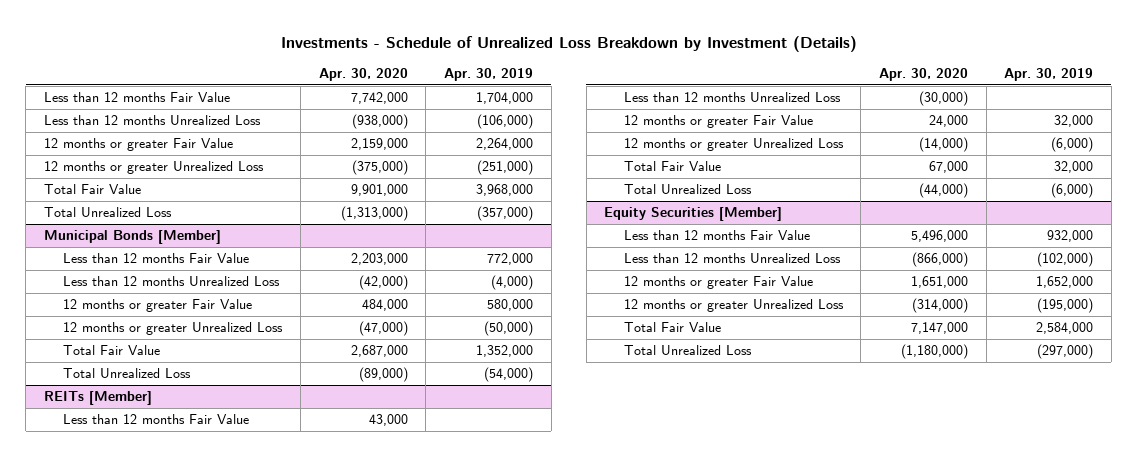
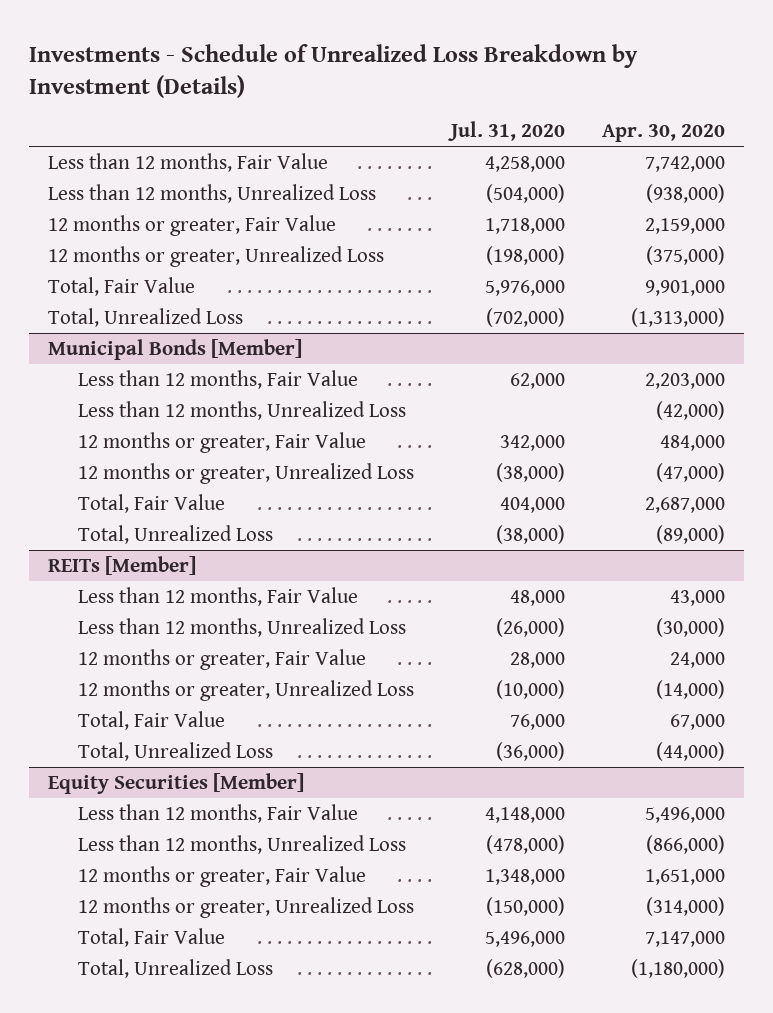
- | Apr. 30, 2020 | Apr. 30, 2019
+ | Jul. 31, 2020 | Apr. 30, 2020
- Less than 12 months Fair Value | 7,742,000 | 1,704,000
- Less than 12 months Unrealized Loss | (938,000) | (106,000)
- 12 months or greater Fair Value | 2,159,000 | 2,264,000
- 12 months or greater Unrealized Loss | (375,000) | (251,000)
- Total Fair Value | 9,901,000 | 3,968,000
- Total Unrealized Loss | (1,313,000) | (357,000)
+ Less than 12 months, Fair Value | 4,258,000 | 7,742,000
+ Less than 12 months, Unrealized Loss | (504,000) | (938,000)
+ 12 months or greater, Fair Value | 1,718,000 | 2,159,000
+ 12 months or greater, Unrealized Loss | (198,000) | (375,000)
+ Total, Fair Value | 5,976,000 | 9,901,000
+ Total, Unrealized Loss | (702,000) | (1,313,000)
@ Municipal Bonds [Member]
- Less than 12 months Fair Value | 2,203,000 | 772,000
- Less than 12 months Unrealized Loss | (42,000) | (4,000)
- 12 months or greater Fair Value | 484,000 | 580,000
- 12 months or greater Unrealized Loss | (47,000) | (50,000)
- Total Fair Value | 2,687,000 | 1,352,000
- Total Unrealized Loss | (89,000) | (54,000)
+ Less than 12 months, Fair Value | 62,000 | 2,203,000
+ Less than 12 months, Unrealized Loss | | (42,000)
+ 12 months or greater, Fair Value | 342,000 | 484,000
+ 12 months or greater, Unrealized Loss | (38,000) | (47,000)
+ Total, Fair Value | 404,000 | 2,687,000
+ Total, Unrealized Loss | (38,000) | (89,000)
@ REITs [Member]
- Less than 12 months Fair Value | 43,000 |
- Less than 12 months Unrealized Loss | (30,000) |
- 12 months or greater Fair Value | 24,000 | 32,000
- 12 months or greater Unrealized Loss | (14,000) | (6,000)
- Total Fair Value | 67,000 | 32,000
- Total Unrealized Loss | (44,000) | (6,000)
+ Less than 12 months, Fair Value | 48,000 | 43,000
+ Less than 12 months, Unrealized Loss | (26,000) | (30,000)
+ 12 months or greater, Fair Value | 28,000 | 24,000
+ 12 months or greater, Unrealized Loss | (10,000) | (14,000)
+ Total, Fair Value | 76,000 | 67,000
+ Total, Unrealized Loss | (36,000) | (44,000)
@ Equity Securities [Member]
- Less than 12 months Fair Value | 5,496,000 | 932,000
- Less than 12 months Unrealized Loss | (866,000) | (102,000)
- 12 months or greater Fair Value | 1,651,000 | 1,652,000
- 12 months or greater Unrealized Loss | (314,000) | (195,000)
- Total Fair Value | 7,147,000 | 2,584,000
- Total Unrealized Loss | (1,180,000) | (297,000)
+ Less than 12 months, Fair Value | 4,148,000 | 5,496,000
+ Less than 12 months, Unrealized Loss | (478,000) | (866,000)
+ 12 months or greater, Fair Value | 1,348,000 | 1,651,000
+ 12 months or greater, Unrealized Loss | (150,000) | (314,000)
+ Total, Fair Value | 5,496,000 | 7,147,000
+ Total, Unrealized Loss | (628,000) | (1,180,000)

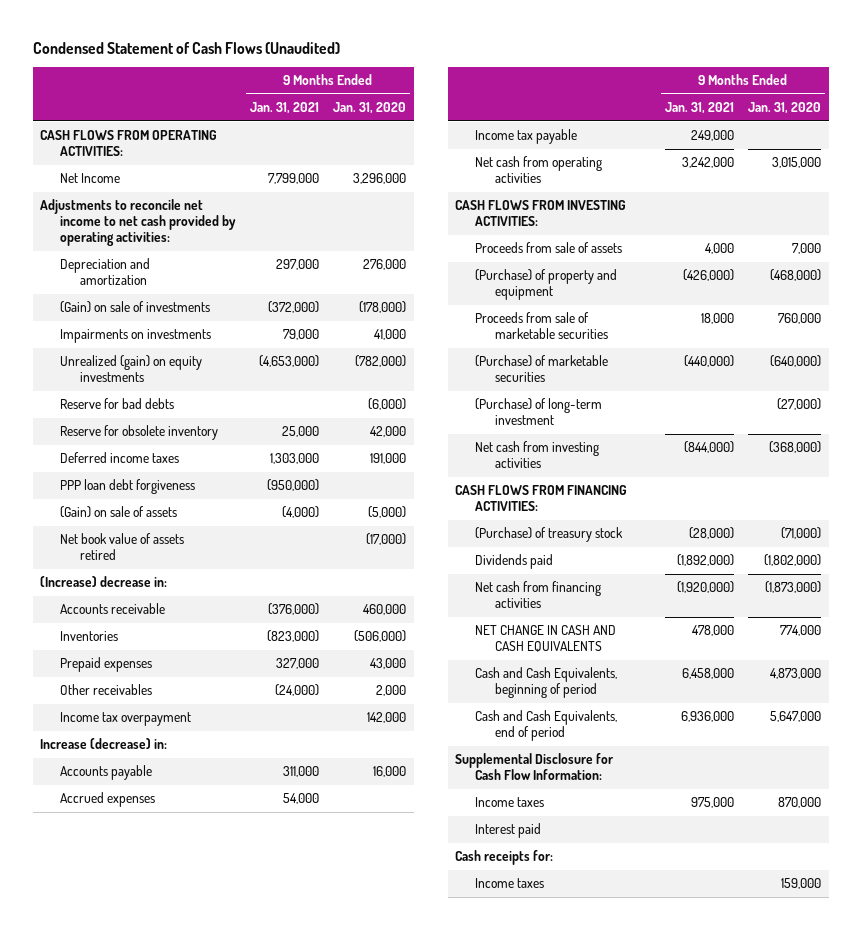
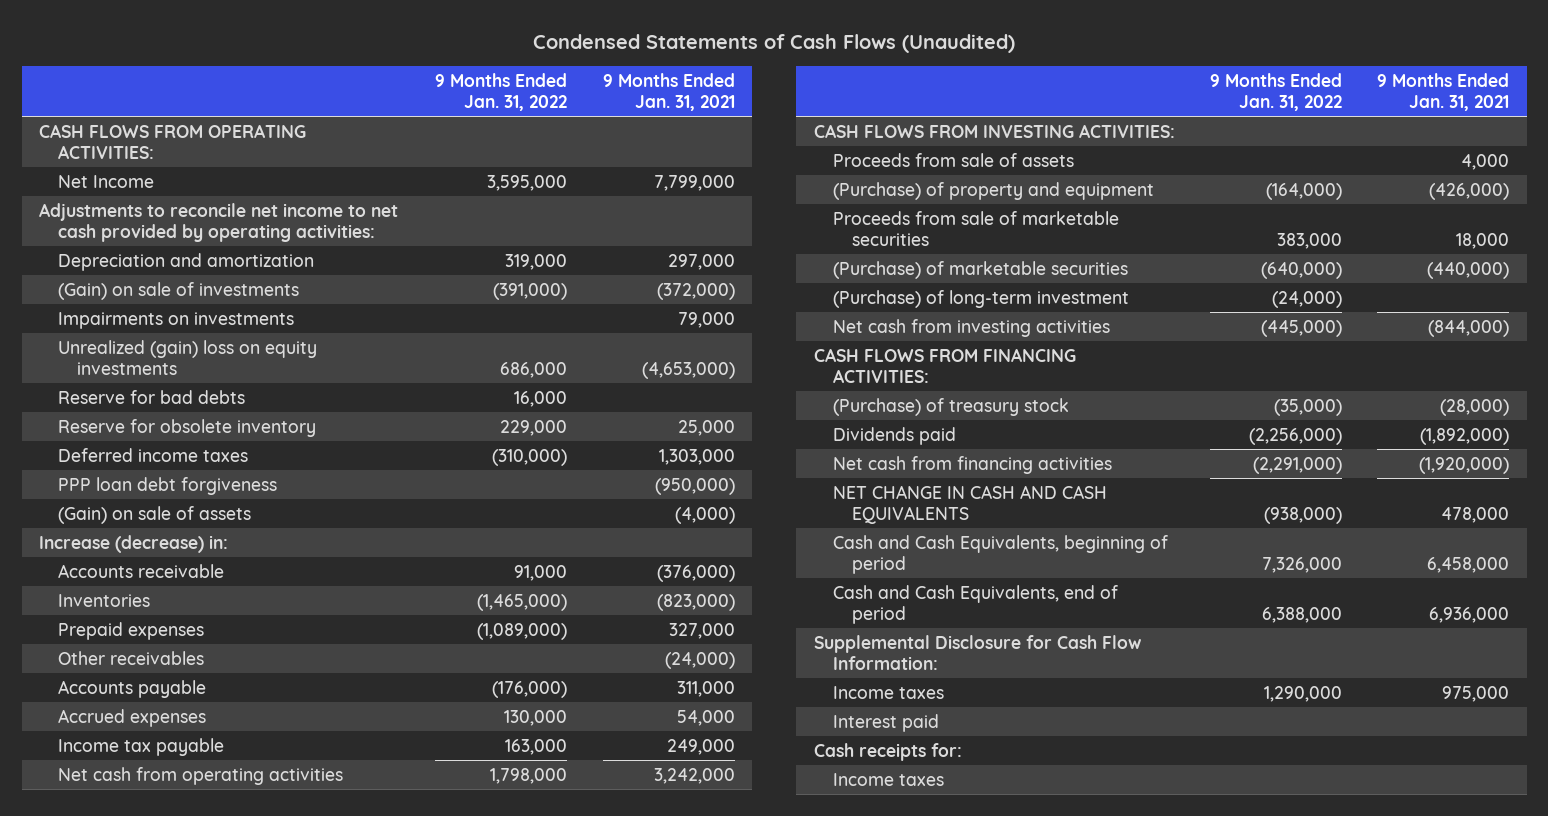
- Condensed Statement of Cash Flows (Unaudited)
+ Condensed Statements of Cash Flows (Unaudited)
- | 9 Months Ended Jan. 31, 2021 | 9 Months Ended Jan. 31, 2020
+ | 9 Months Ended Jan. 31, 2022 | 9 Months Ended Jan. 31, 2021
- Unrealized (gain) on equity investments | (4,653,000) | (782,000)
+ Unrealized (gain) loss on equity investments | 686,000 | (4,653,000)
- Net book value of assets retired | | (17,000)
- (Increase) decrease in:
moved up: Increase (decrease) in:
- Income tax overpayment | | 142,000

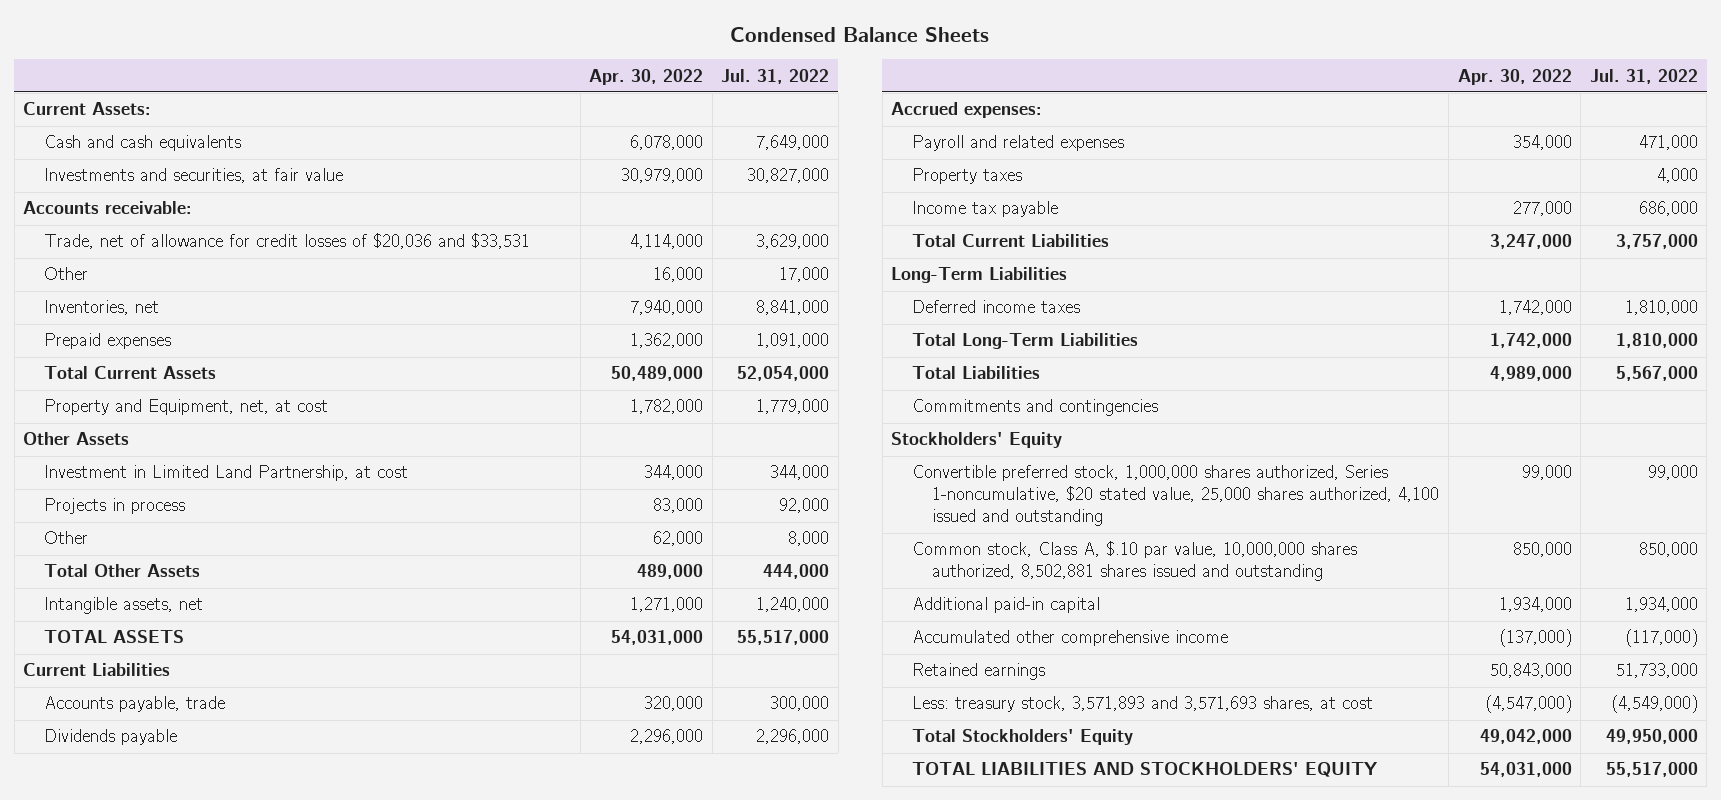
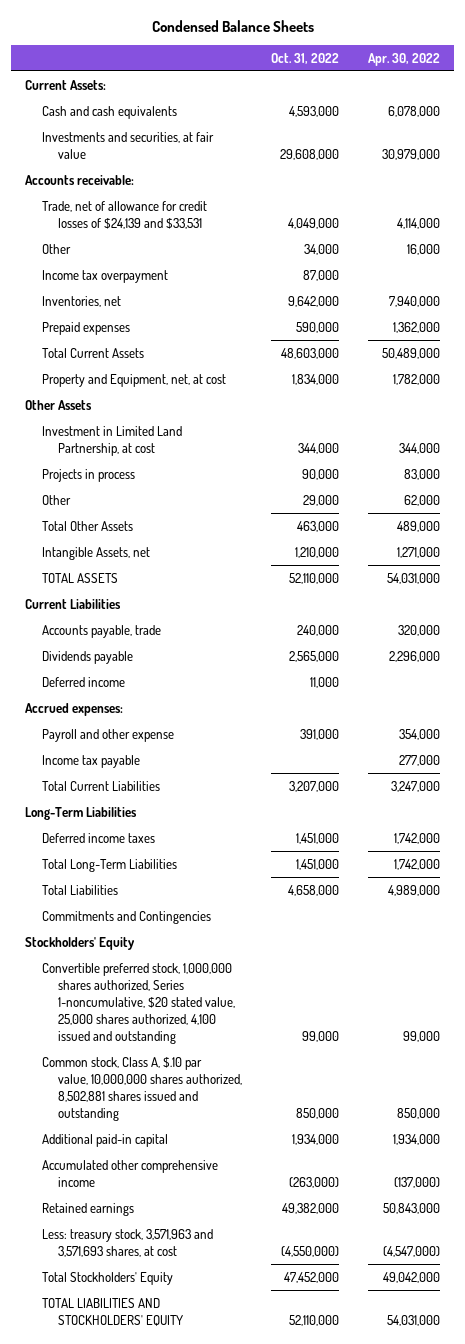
- | Apr. 30, 2022 | Jul. 31, 2022
+ | Oct. 31, 2022 | Apr. 30, 2022
- Trade, net of allowance for credit losses of $20,036 and $33,531 | 4,114,000 | 3,629,000
+ Trade, net of allowance for credit losses of $24,139 and $33,531 | 4,049,000 | 4,114,000
+ Income tax overpayment | 87,000 |
- Intangible assets, net | 1,271,000 | 1,240,000
+ Intangible Assets, net | 1,210,000 | 1,271,000
+ Deferred income | 11,000 |
- Payroll and related expenses | 354,000 | 471,000
- Property taxes | | 4,000
+ Payroll and other expense | 391,000 | 354,000
- Commitments and contingencies
+ Commitments and Contingencies
- Less: treasury stock, 3,571,893 and 3,571,693 shares, at cost | (4,547,000) | (4,549,000)
+ Less: treasury stock, 3,571,963 and 3,571,693 shares, at cost | (4,550,000) | (4,547,000)

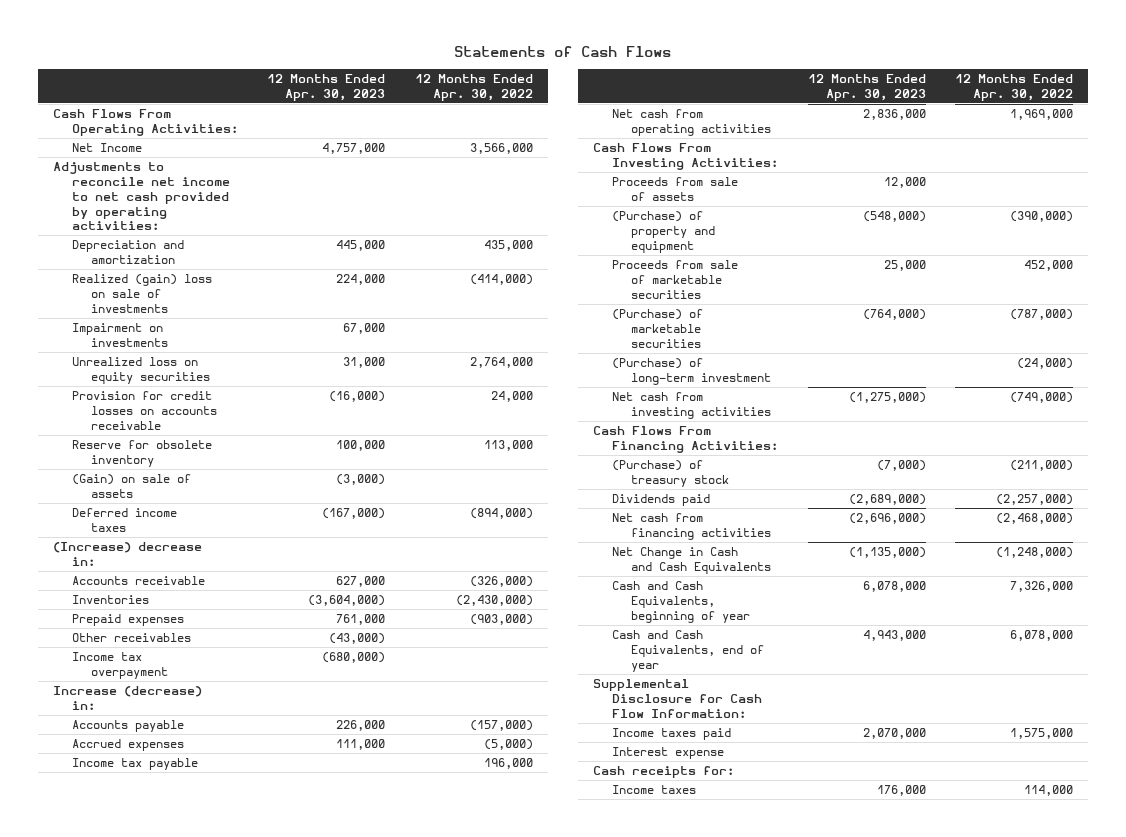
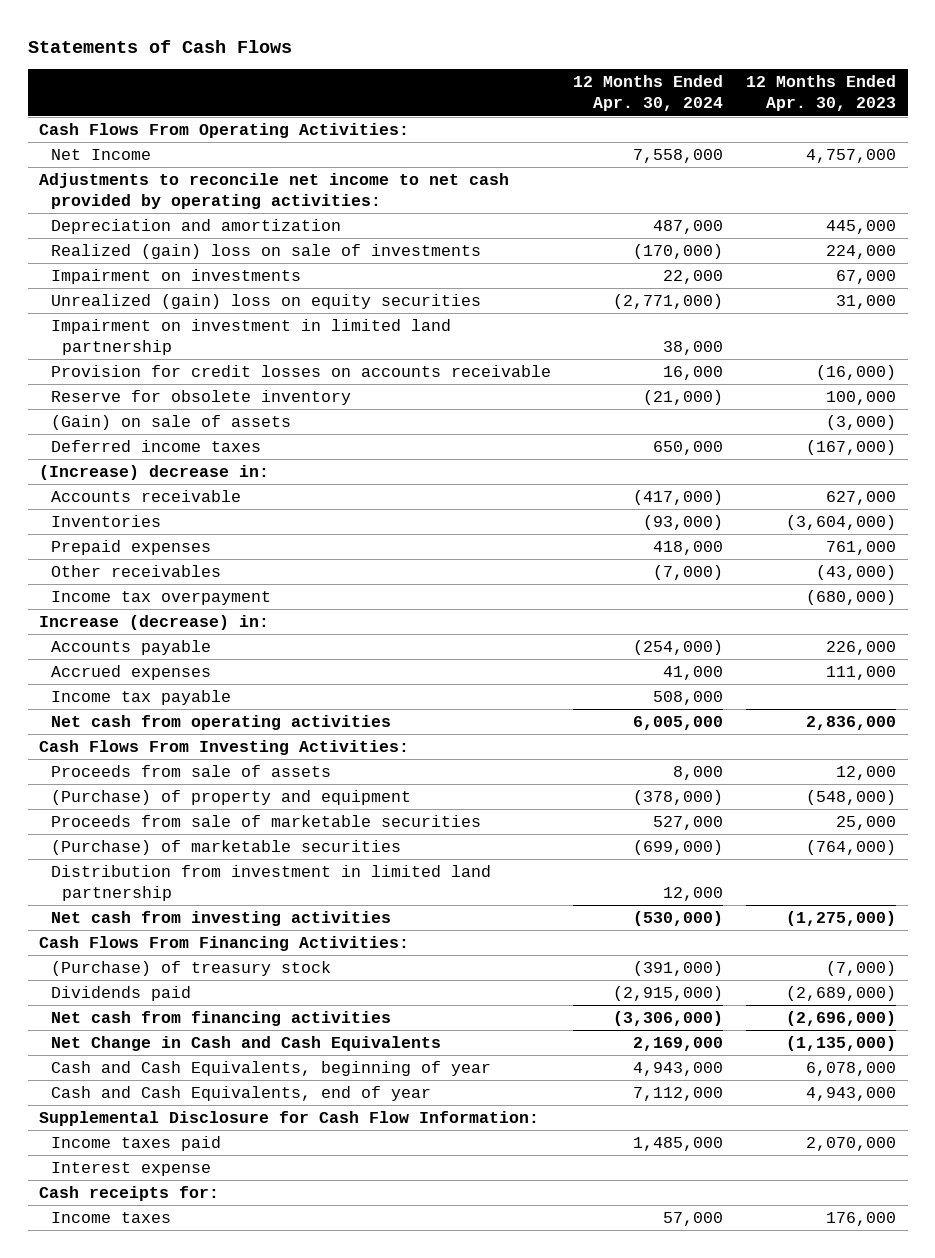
- | 12 Months Ended Apr. 30, 2023 | 12 Months Ended Apr. 30, 2022
+ | 12 Months Ended Apr. 30, 2024 | 12 Months Ended Apr. 30, 2023
- Unrealized loss on equity securities | 31,000 | 2,764,000
+ Unrealized (gain) loss on equity securities | (2,771,000) | 31,000
+ Impairment on investment in limited land partnership | 38,000 |
- (Purchase) of long-term investment | | (24,000)
+ Distribution from investment in limited land partnership | 12,000 |

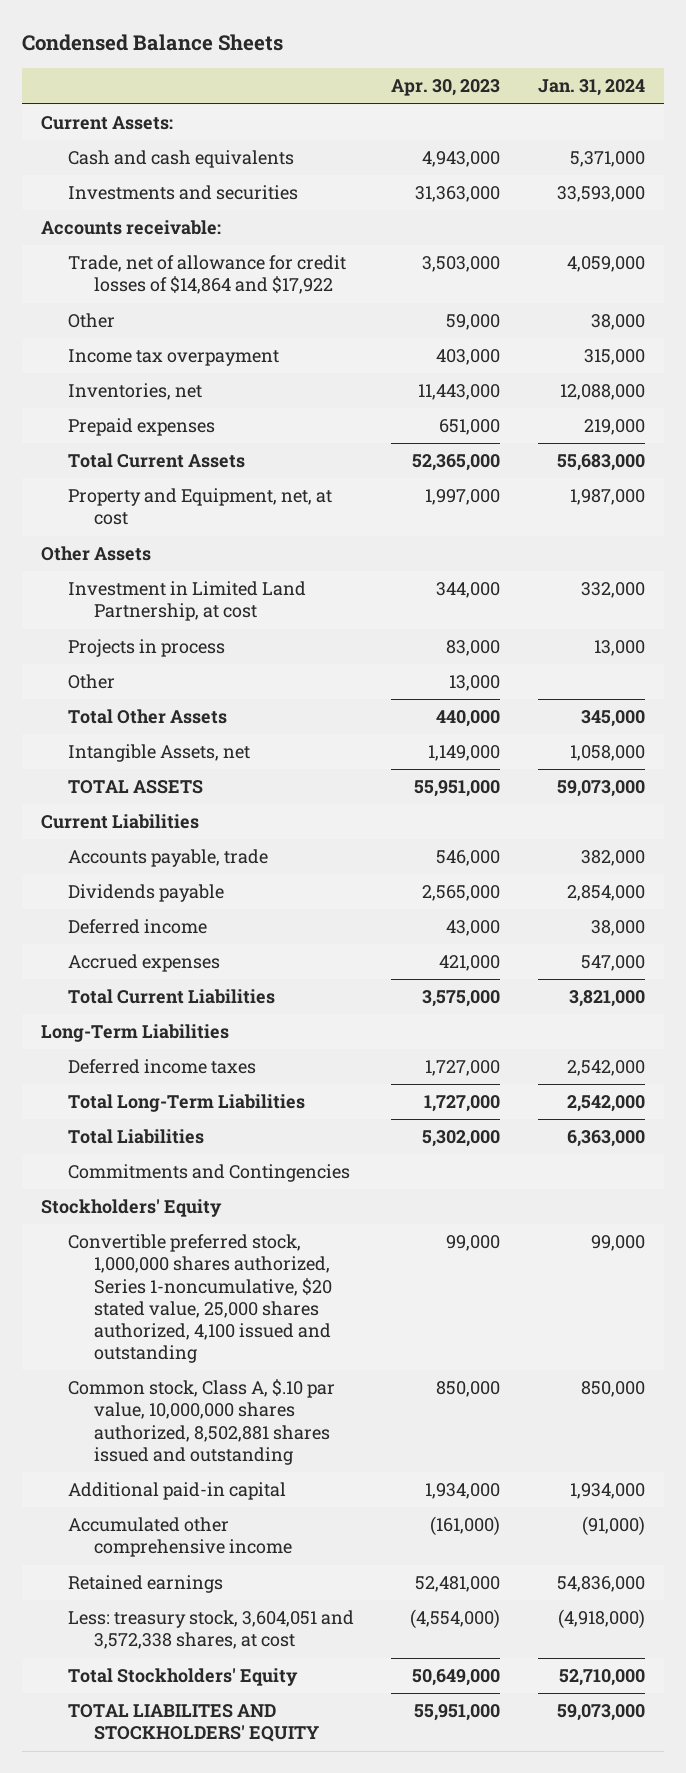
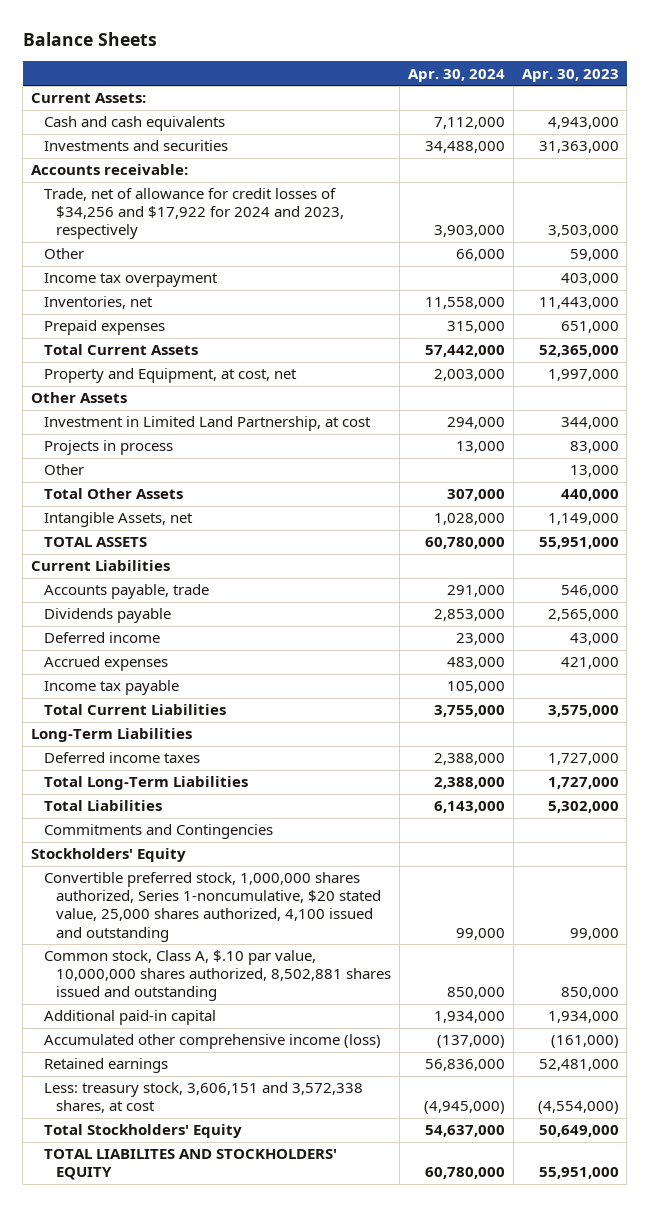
- Condensed Balance Sheets
+ Balance Sheets
- | Apr. 30, 2023 | Jan. 31, 2024
+ | Apr. 30, 2024 | Apr. 30, 2023
- Trade, net of allowance for credit losses of $14,864 and $17,922 | 3,503,000 | 4,059,000
+ Trade, net of allowance for credit losses of $34,256 and $17,922 for 2024 and 2023, respectively | 3,903,000 | 3,503,000
- Property and Equipment, net, at cost | 1,997,000 | 1,987,000
+ Property and Equipment, at cost, net | 2,003,000 | 1,997,000
+ Income tax payable | 105,000 |
- Accumulated other comprehensive income | (161,000) | (91,000)
+ Accumulated other comprehensive income (loss) | (137,000) | (161,000)
- Less: treasury stock, 3,604,051 and 3,572,338 shares, at cost | (4,554,000) | (4,918,000)
+ Less: treasury stock, 3,606,151 and 3,572,338 shares, at cost | (4,945,000) | (4,554,000)

